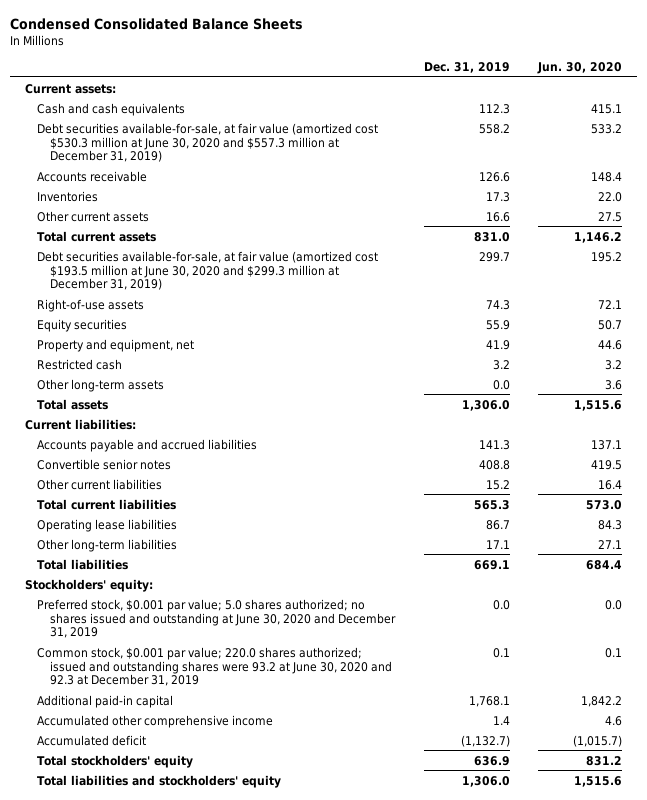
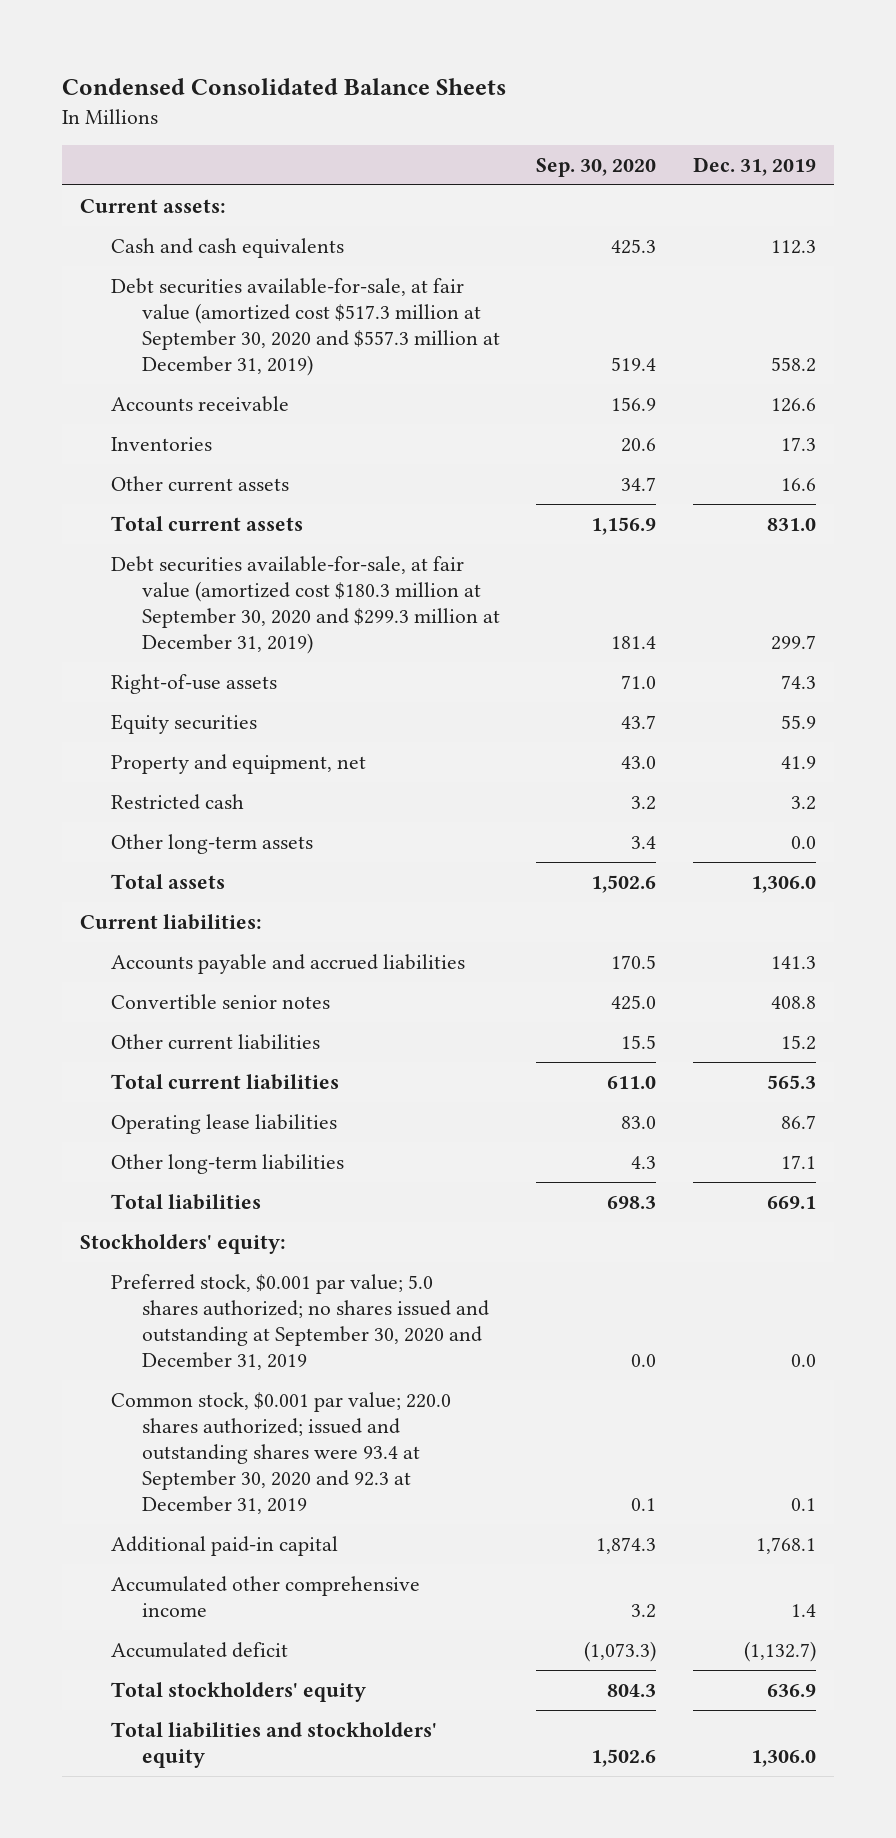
- | Dec. 31, 2019 | Jun. 30, 2020
+ | Sep. 30, 2020 | Dec. 31, 2019
- Debt securities available-for-sale, at fair value (amortized cost $530.3 million at June 30, 2020 and $557.3 million at December 31, 2019) | 558.2 | 533.2
+ Debt securities available-for-sale, at fair value (amortized cost $517.3 million at September 30, 2020 and $557.3 million at December 31, 2019) | 519.4 | 558.2
- Debt securities available-for-sale, at fair value (amortized cost $193.5 million at June 30, 2020 and $299.3 million at December 31, 2019) | 299.7 | 195.2
+ Debt securities available-for-sale, at fair value (amortized cost $180.3 million at September 30, 2020 and $299.3 million at December 31, 2019) | 181.4 | 299.7
- Preferred stock, $0.001 par value; 5.0 shares authorized; no shares issued and outstanding at June 30, 2020 and December 31, 2019 | 0.0 | 0.0
- Common stock, $0.001 par value; 220.0 shares authorized; issued and outstanding shares were 93.2 at June 30, 2020 and 92.3 at December 31, 2019 | 0.1 | 0.1
+ Preferred stock, $0.001 par value; 5.0 shares authorized; no shares issued and outstanding at September 30, 2020 and December 31, 2019 | 0.0 | 0.0
+ Common stock, $0.001 par value; 220.0 shares authorized; issued and outstanding shares were 93.4 at September 30, 2020 and 92.3 at December 31, 2019 | 0.1 | 0.1

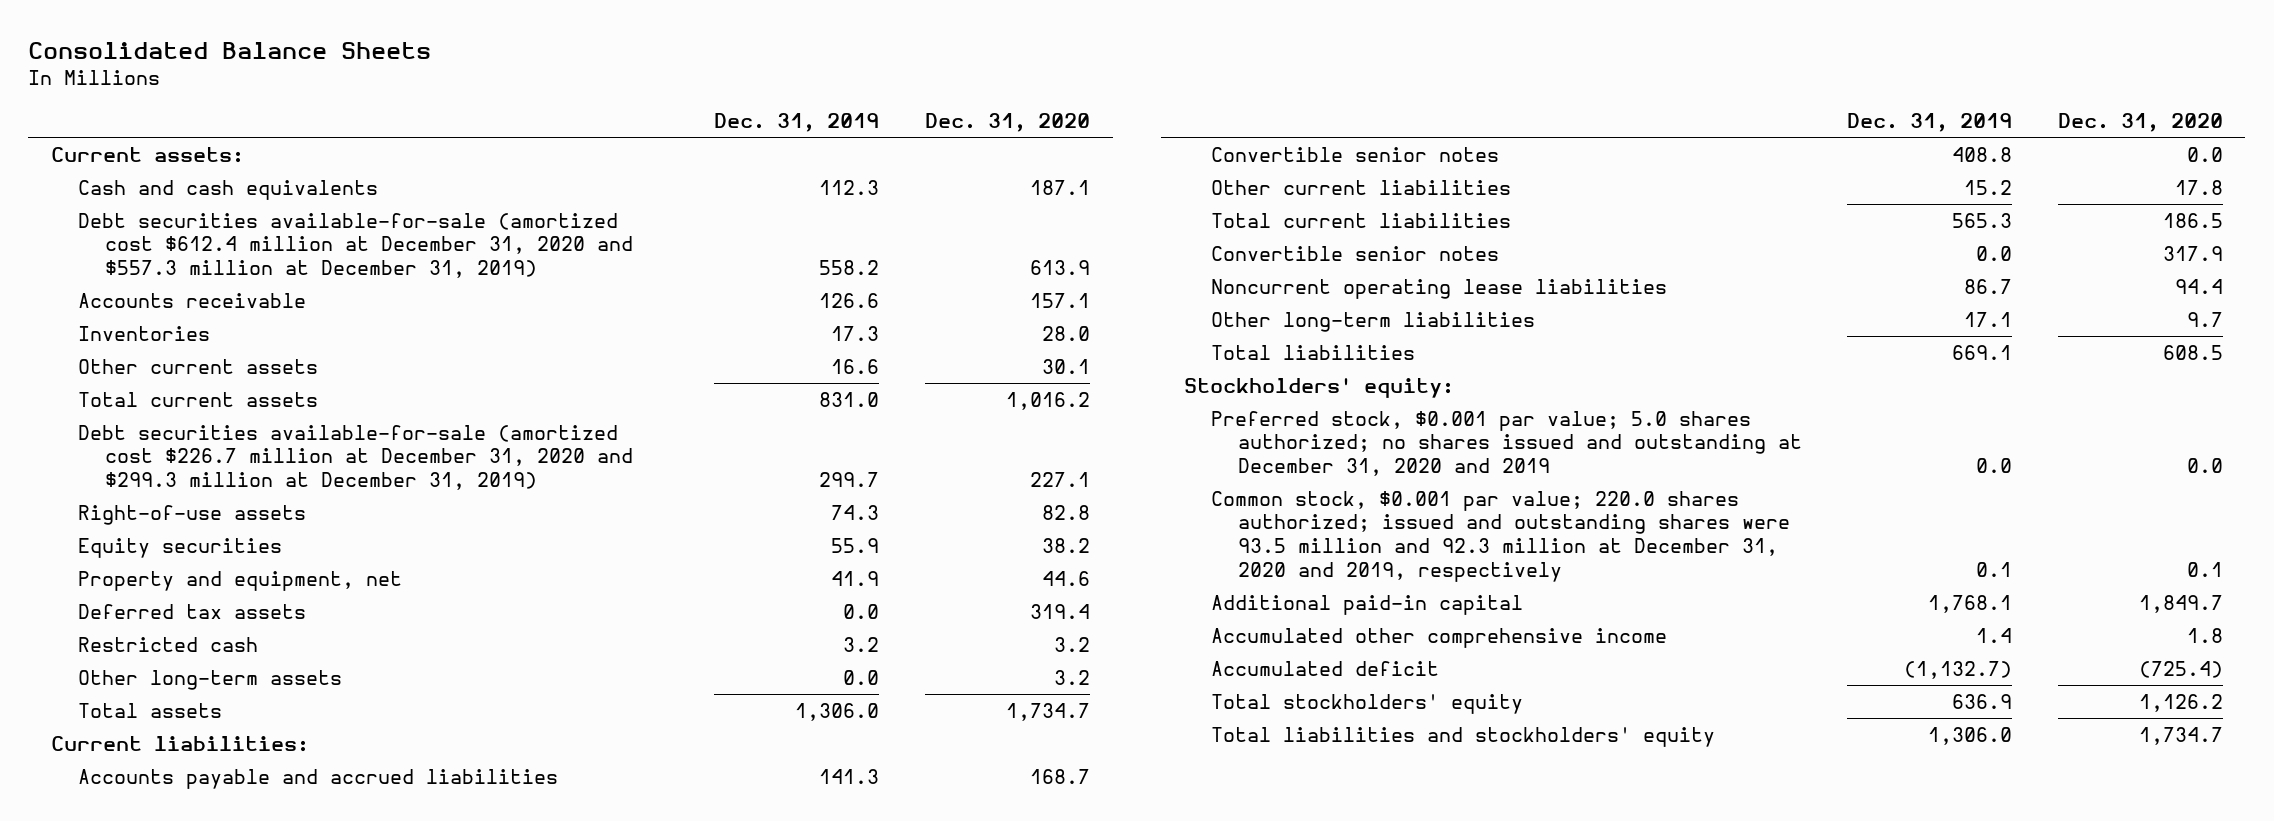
- Condensed Consolidated Balance Sheets
+ Consolidated Balance Sheets
- | Sep. 30, 2020 | Dec. 31, 2019
+ | Dec. 31, 2019 | Dec. 31, 2020
- Debt securities available-for-sale, at fair value (amortized cost $517.3 million at September 30, 2020 and $557.3 million at December 31, 2019) | 519.4 | 558.2
+ Debt securities available-for-sale (amortized cost $612.4 million at December 31, 2020 and $557.3 million at December 31, 2019) | 558.2 | 613.9
- Debt securities available-for-sale, at fair value (amortized cost $180.3 million at September 30, 2020 and $299.3 million at December 31, 2019) | 181.4 | 299.7
+ Debt securities available-for-sale (amortized cost $226.7 million at December 31, 2020 and $299.3 million at December 31, 2019) | 299.7 | 227.1
+ Deferred tax assets | 0.0 | 319.4
- Operating lease liabilities | 83.0 | 86.7
+ Convertible senior notes | 0.0 | 317.9
+ Noncurrent operating lease liabilities | 86.7 | 94.4
- Preferred stock, $0.001 par value; 5.0 shares authorized; no shares issued and outstanding at September 30, 2020 and December 31, 2019 | 0.0 | 0.0
- Common stock, $0.001 par value; 220.0 shares authorized; issued and outstanding shares were 93.4 at September 30, 2020 and 92.3 at December 31, 2019 | 0.1 | 0.1
+ Preferred stock, $0.001 par value; 5.0 shares authorized; no shares issued and outstanding at December 31, 2020 and 2019 | 0.0 | 0.0
+ Common stock, $0.001 par value; 220.0 shares authorized; issued and outstanding shares were 93.5 million and 92.3 million at December 31, 2020 and 2019, respectively | 0.1 | 0.1

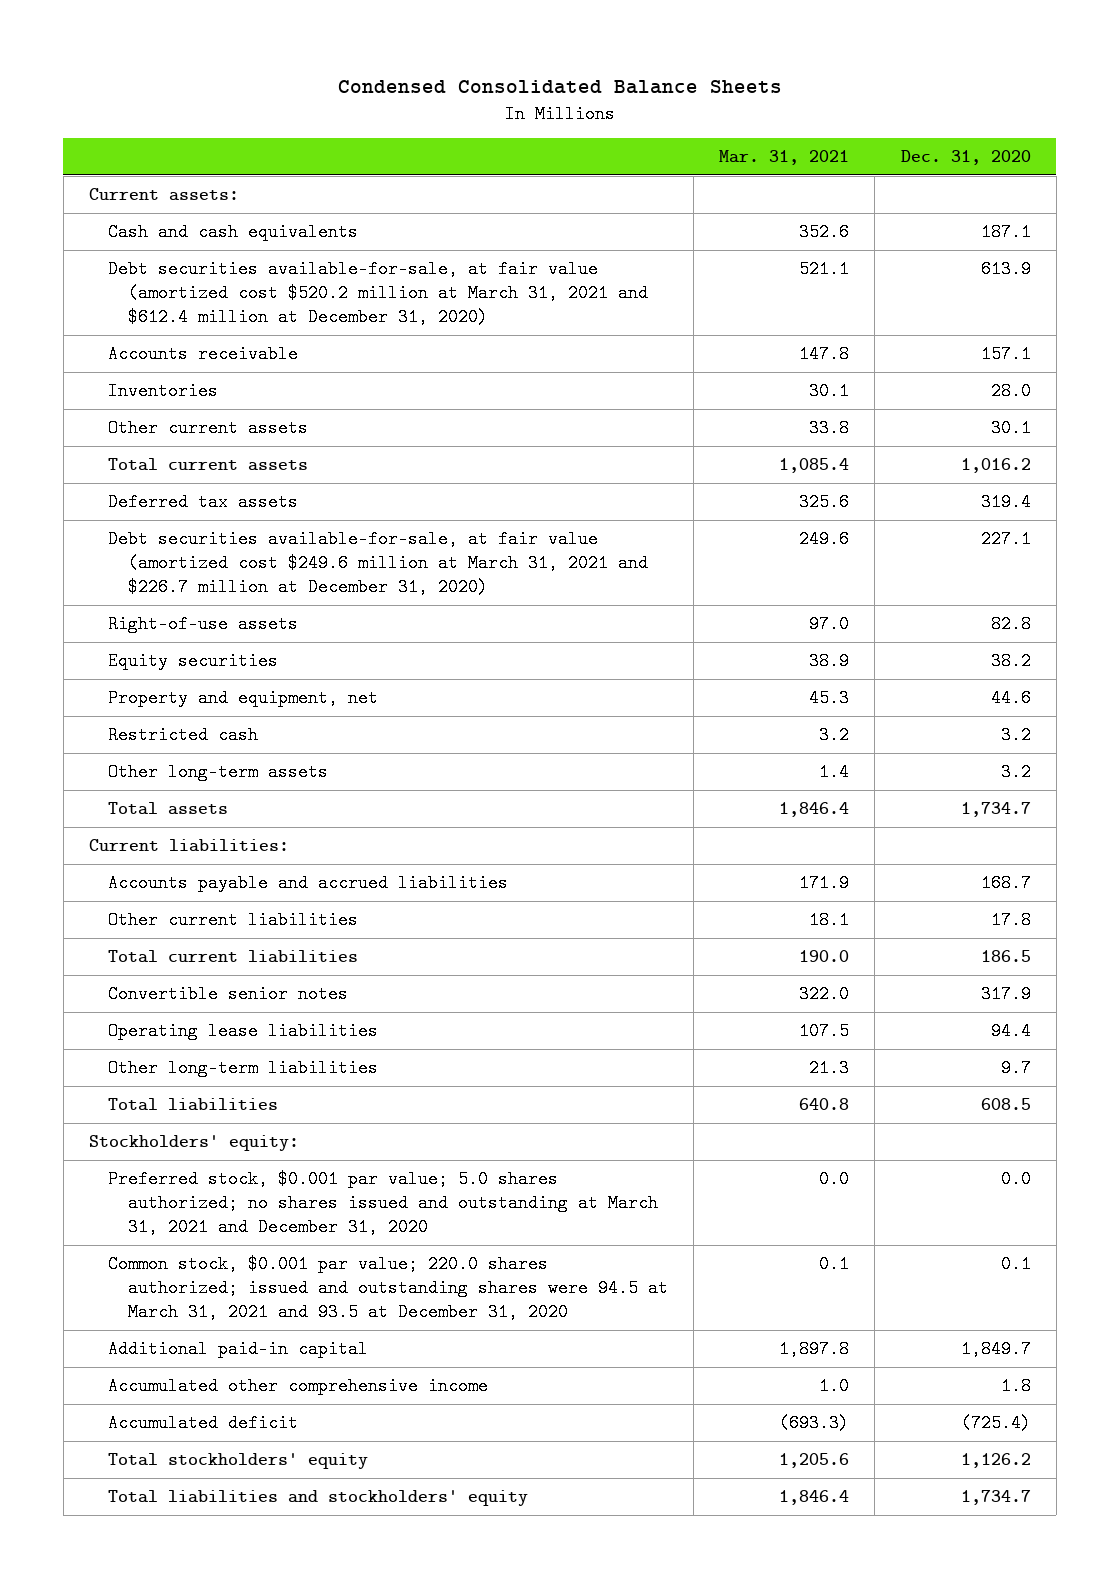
- Consolidated Balance Sheets
+ Condensed Consolidated Balance Sheets
- | Dec. 31, 2019 | Dec. 31, 2020
+ | Mar. 31, 2021 | Dec. 31, 2020
- Debt securities available-for-sale (amortized cost $612.4 million at December 31, 2020 and $557.3 million at December 31, 2019) | 558.2 | 613.9
+ Debt securities available-for-sale, at fair value (amortized cost $520.2 million at March 31, 2021 and $612.4 million at December 31, 2020) | 521.1 | 613.9
- Debt securities available-for-sale (amortized cost $226.7 million at December 31, 2020 and $299.3 million at December 31, 2019) | 299.7 | 227.1
moved up: Deferred tax assets | 325.6 | 319.4
+ Debt securities available-for-sale, at fair value (amortized cost $249.6 million at March 31, 2021 and $226.7 million at December 31, 2020) | 249.6 | 227.1
- Convertible senior notes | 408.8 | 0.0
- Noncurrent operating lease liabilities | 86.7 | 94.4
+ Operating lease liabilities | 107.5 | 94.4
- Preferred stock, $0.001 par value; 5.0 shares authorized; no shares issued and outstanding at December 31, 2020 and 2019 | 0.0 | 0.0
- Common stock, $0.001 par value; 220.0 shares authorized; issued and outstanding shares were 93.5 million and 92.3 million at December 31, 2020 and 2019, respectively | 0.1 | 0.1
+ Preferred stock, $0.001 par value; 5.0 shares authorized; no shares issued and outstanding at March 31, 2021 and December 31, 2020 | 0.0 | 0.0
+ Common stock, $0.001 par value; 220.0 shares authorized; issued and outstanding shares were 94.5 at March 31, 2021 and 93.5 at December 31, 2020 | 0.1 | 0.1

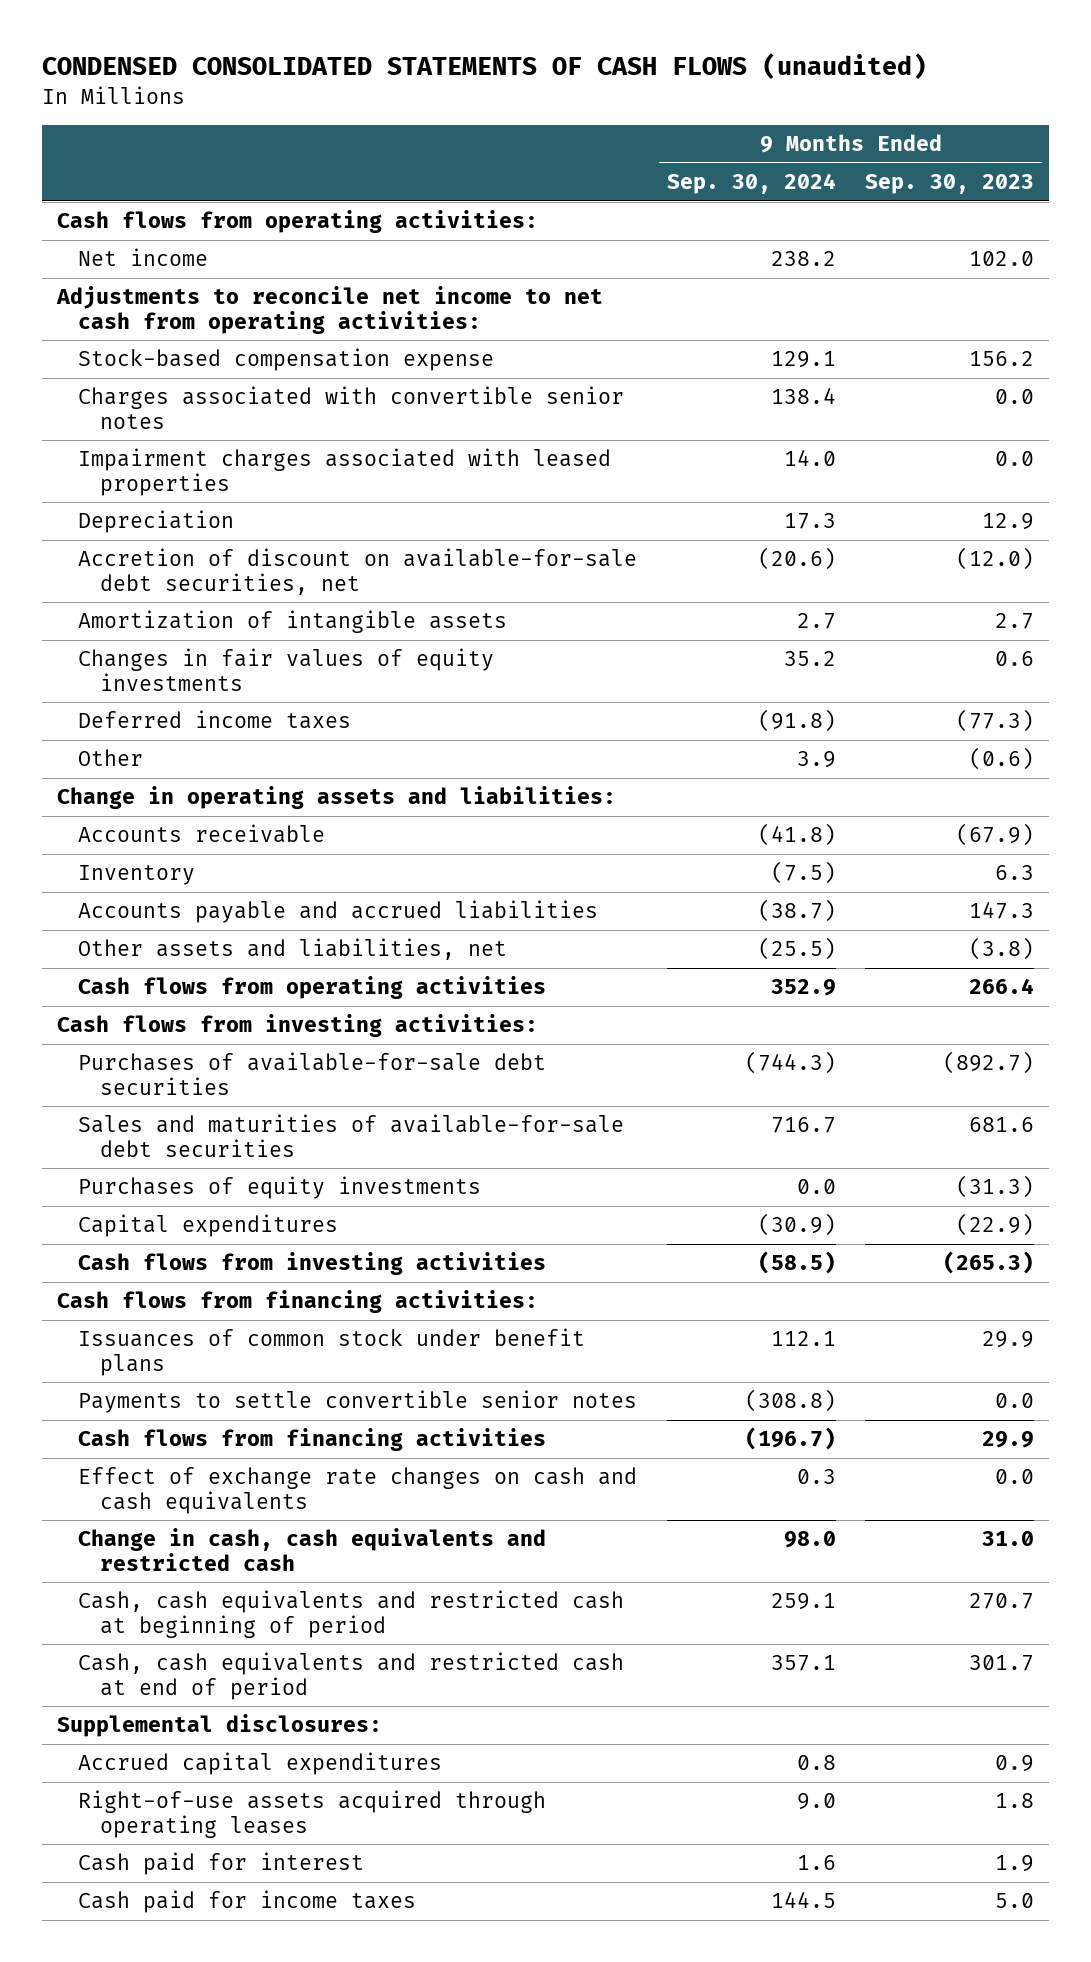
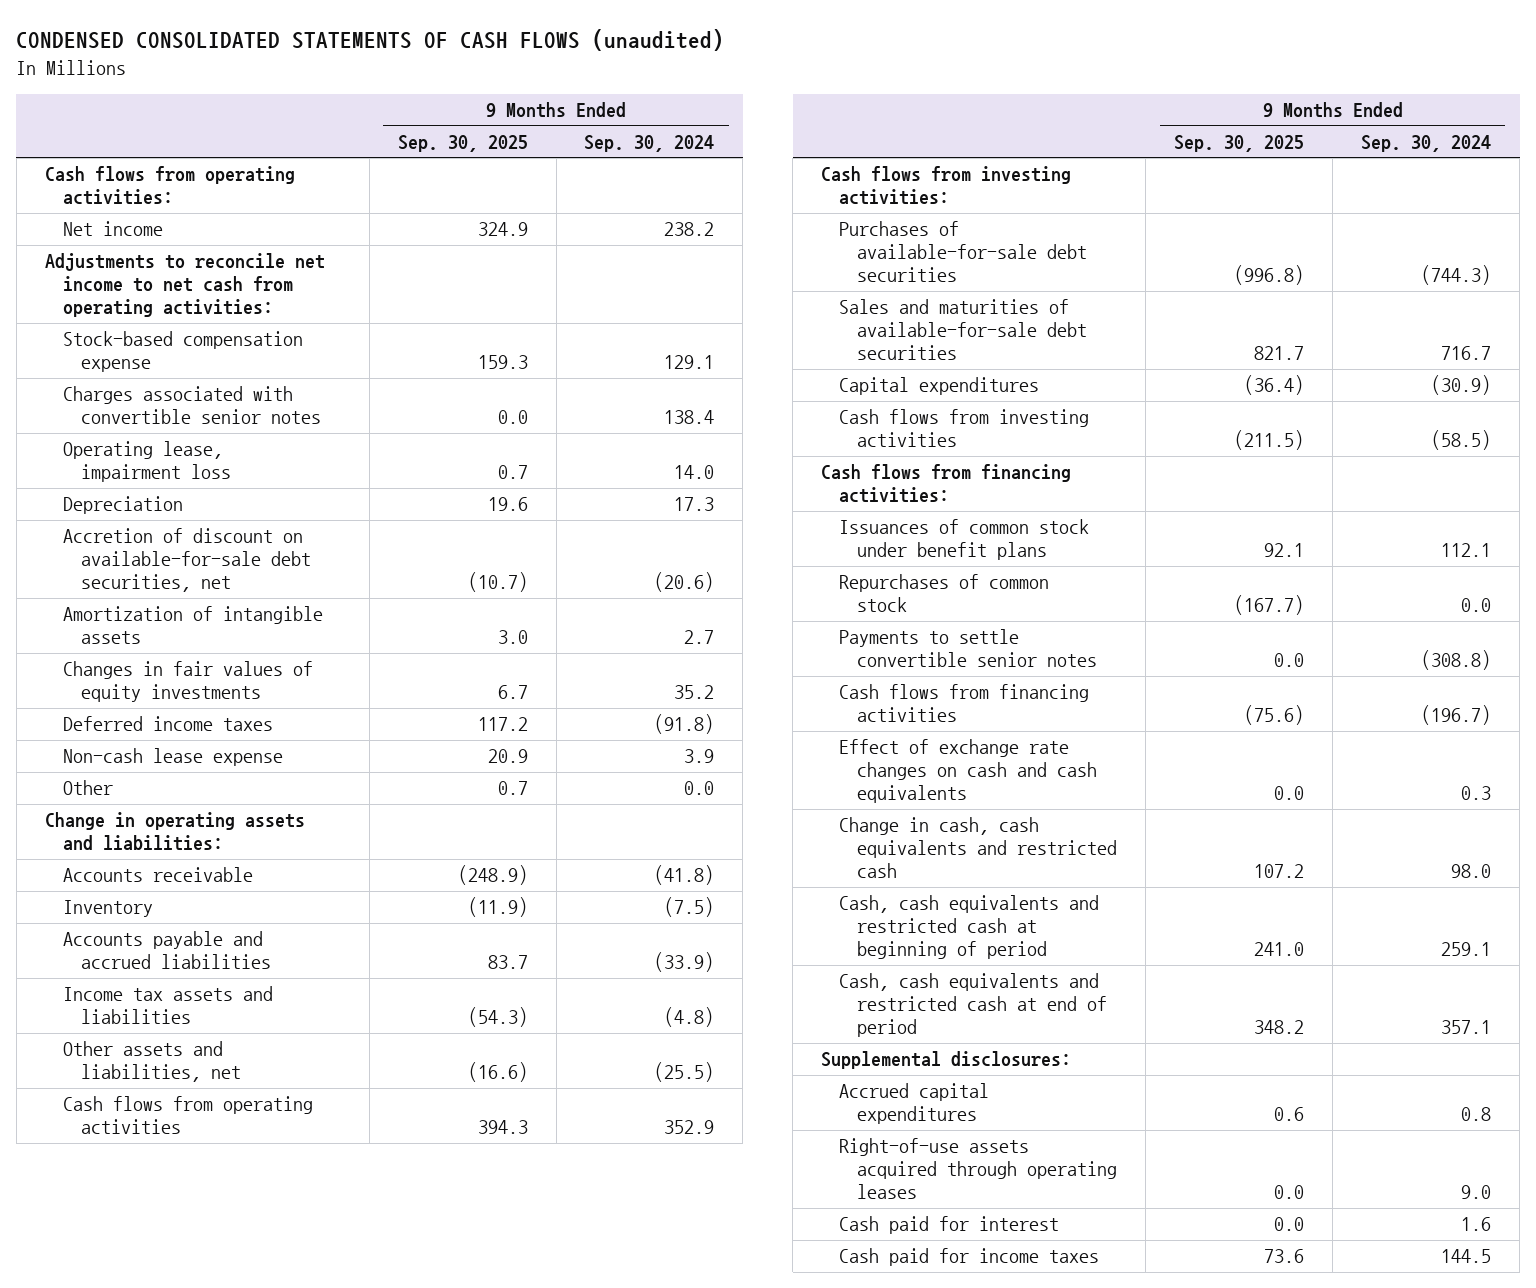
- | 9 Months Ended Sep. 30, 2024 | 9 Months Ended Sep. 30, 2023
+ | 9 Months Ended Sep. 30, 2025 | 9 Months Ended Sep. 30, 2024
- Impairment charges associated with leased properties | 14.0 | 0.0
+ Operating lease, impairment loss | 0.7 | 14.0
- Other | 3.9 | (0.6)
+ Non-cash lease expense | 20.9 | 3.9
+ Other | 0.7 | 0.0
- Accounts payable and accrued liabilities | (38.7) | 147.3
+ Accounts payable and accrued liabilities | 83.7 | (33.9)
+ Income tax assets and liabilities | (54.3) | (4.8)
- Purchases of equity investments | 0.0 | (31.3)
+ Repurchases of common stock | (167.7) | 0.0

